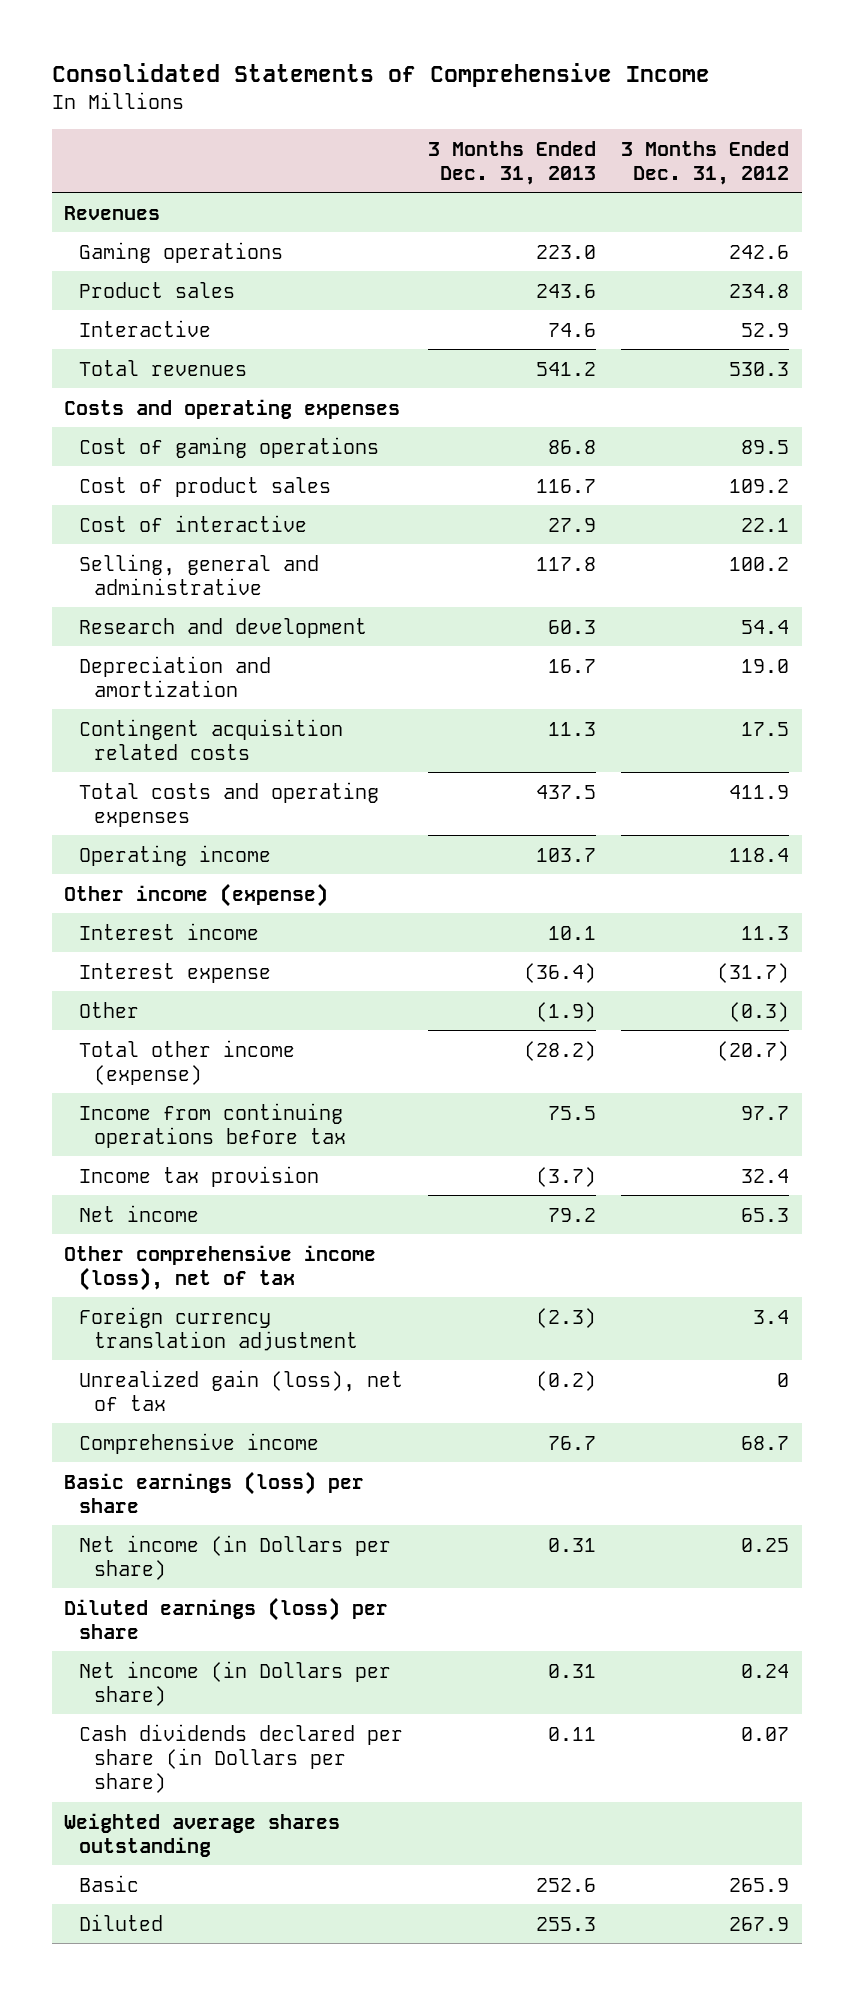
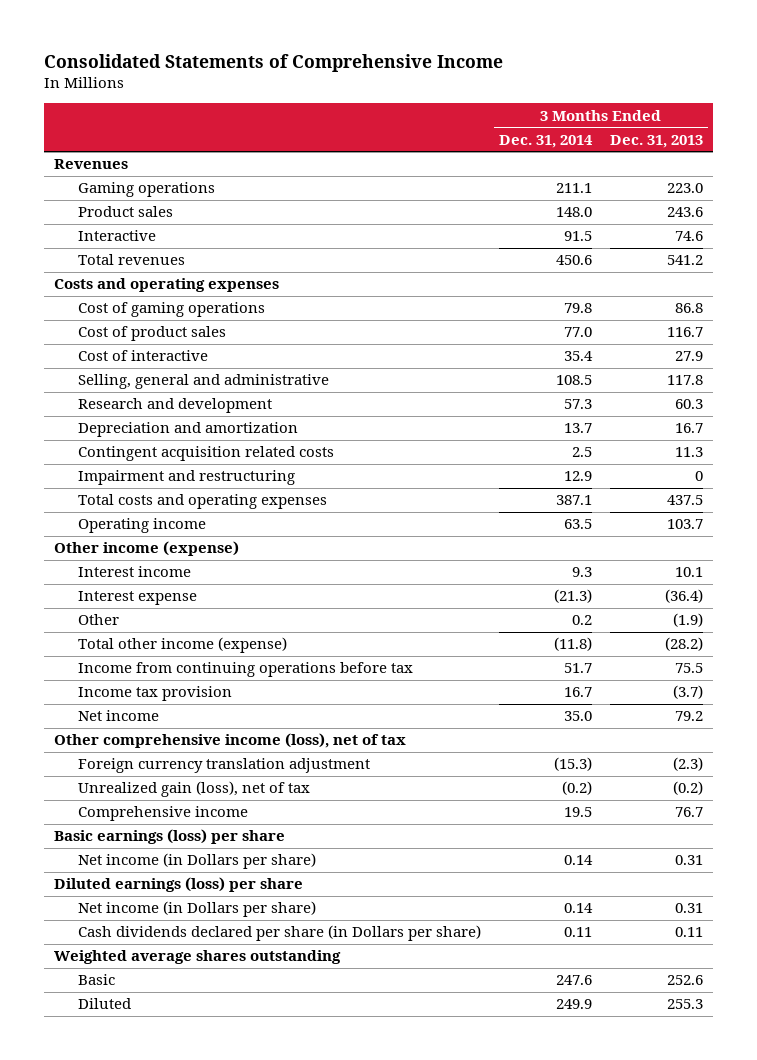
- | 3 Months Ended Dec. 31, 2013 | 3 Months Ended Dec. 31, 2012
+ | 3 Months Ended Dec. 31, 2014 | 3 Months Ended Dec. 31, 2013
+ Impairment and restructuring | 12.9 | 0

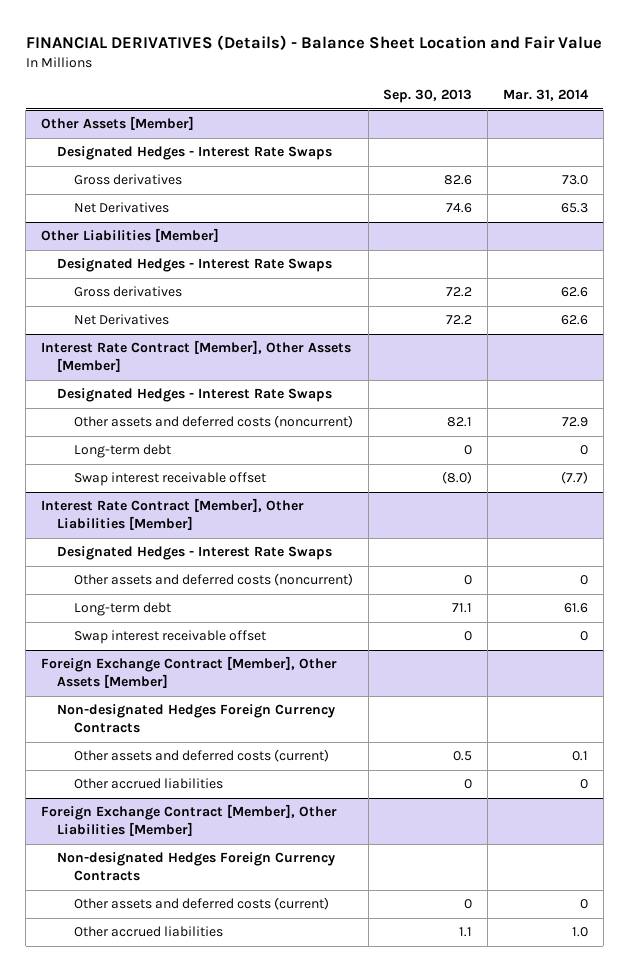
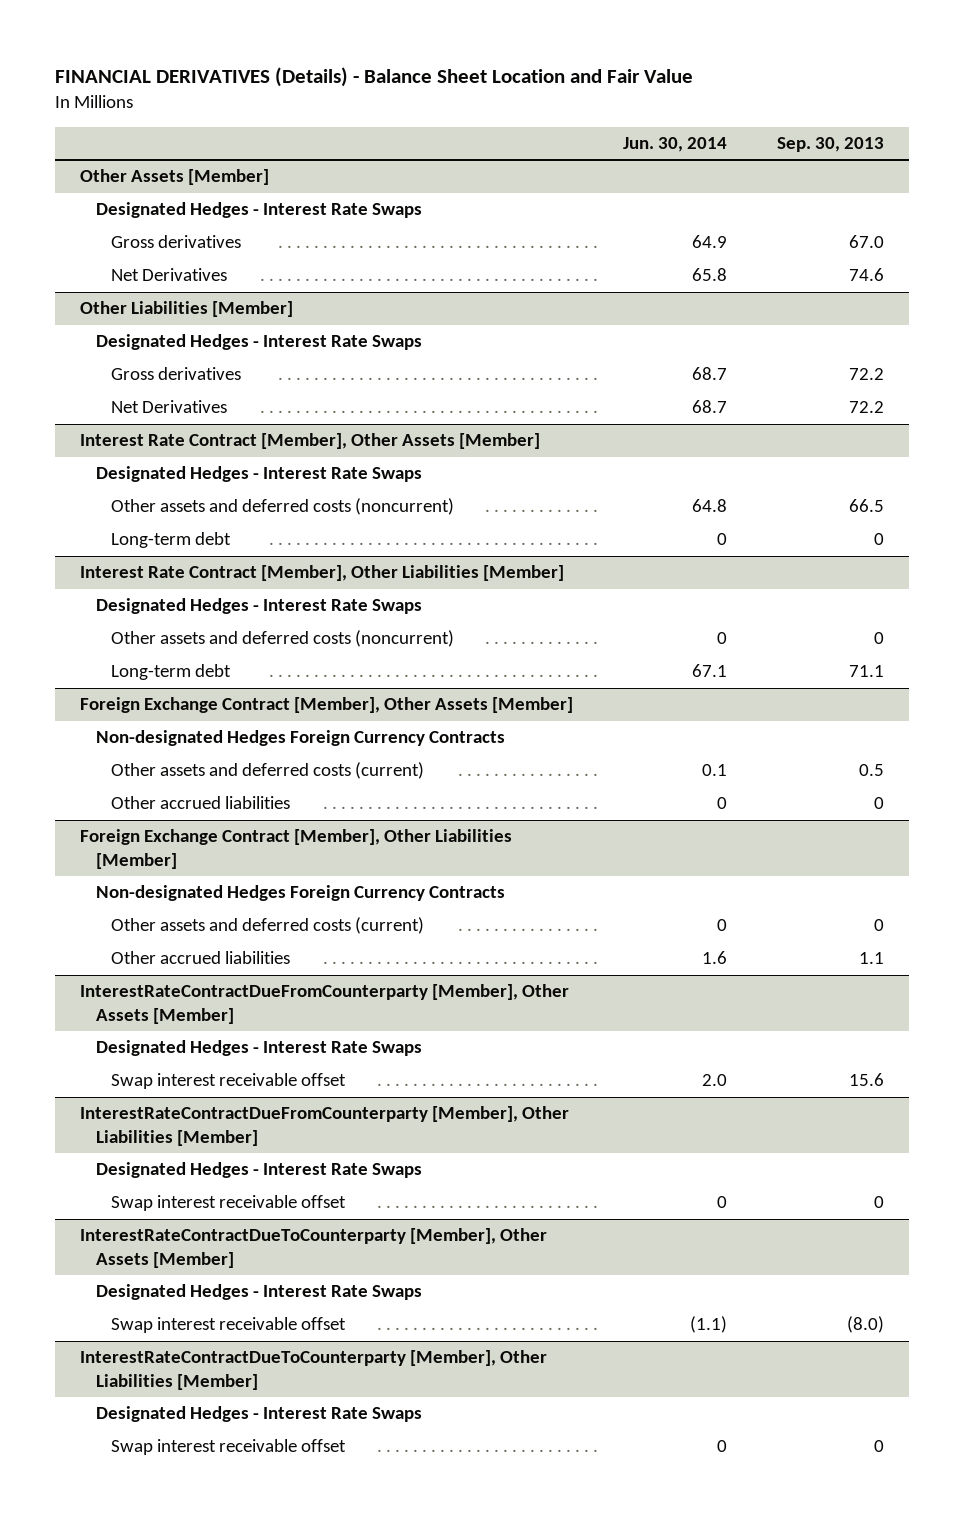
- | Sep. 30, 2013 | Mar. 31, 2014
+ | Jun. 30, 2014 | Sep. 30, 2013
@ Other Assets [Member]
- Gross derivatives | 82.6 | 73.0
+ Gross derivatives | 64.9 | 67.0
@ Interest Rate Contract [Member], Other Assets [Member]
- Other assets and deferred costs (noncurrent) | 82.1 | 72.9
+ Other assets and deferred costs (noncurrent) | 64.8 | 66.5
- Swap interest receivable offset | (8.0) | (7.7)
@ Interest Rate Contract [Member], Other Liabilities [Member]
- Swap interest receivable offset | 0 | 0
+ InterestRateContractDueFromCounterparty [Member], Other Assets [Member]
+ Designated Hedges - Interest Rate Swaps
+ Swap interest receivable offset | 2.0 | 15.6
+ InterestRateContractDueFromCounterparty [Member], Other Liabilities [Member]
+ Designated Hedges - Interest Rate Swaps
+ Swap interest receivable offset | 0 | 0
+ InterestRateContractDueToCounterparty [Member], Other Assets [Member]
+ Designated Hedges - Interest Rate Swaps
+ Swap interest receivable offset | (1.1) | (8.0)
+ InterestRateContractDueToCounterparty [Member], Other Liabilities [Member]
+ Designated Hedges - Interest Rate Swaps
+ Swap interest receivable offset | 0 | 0

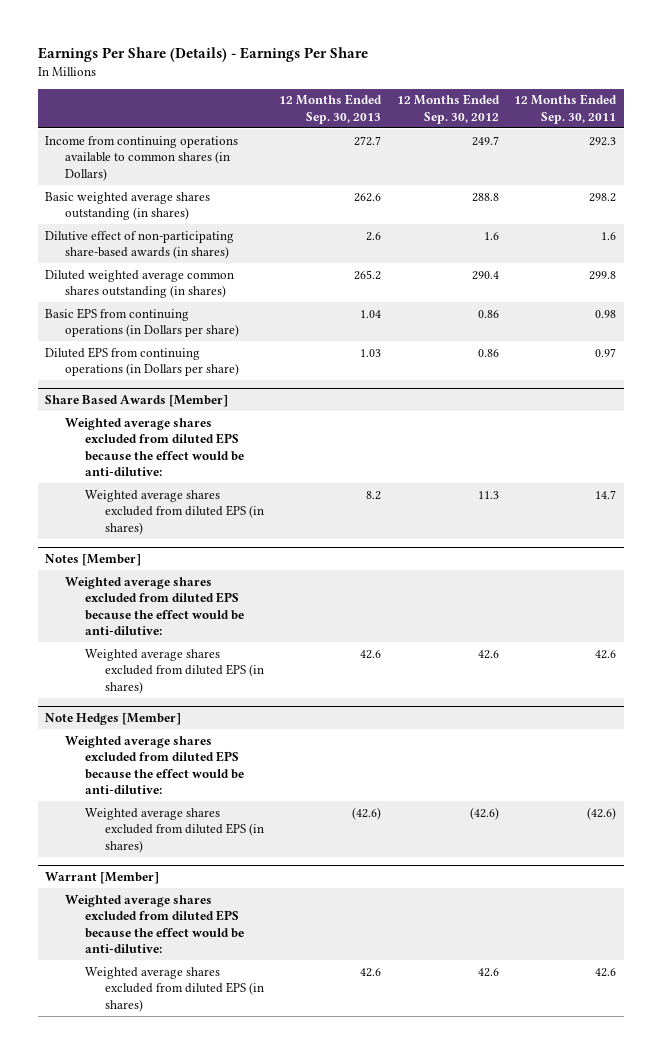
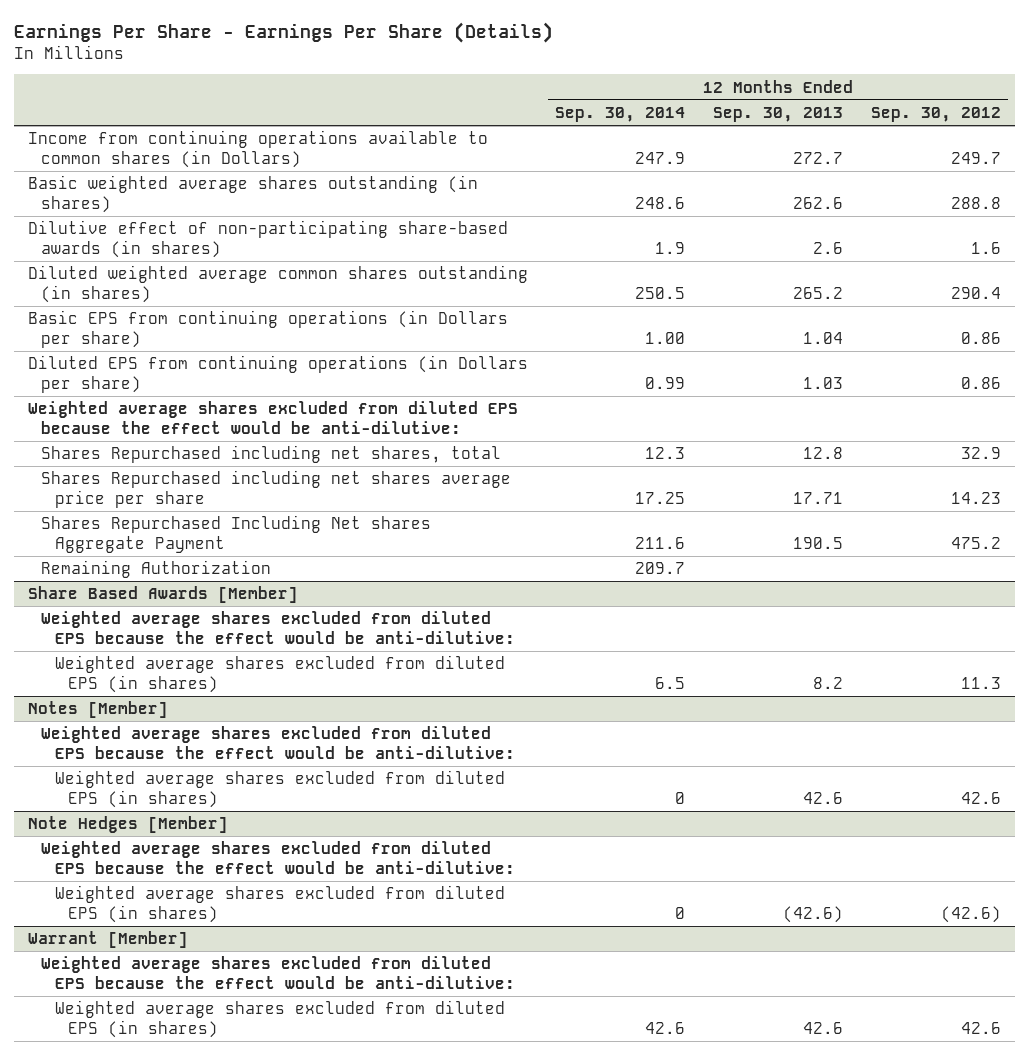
- Earnings Per Share (Details) - Earnings Per Share
+ Earnings Per Share - Earnings Per Share (Details)
- | 12 Months Ended Sep. 30, 2013 | 12 Months Ended Sep. 30, 2012 | 12 Months Ended Sep. 30, 2011
+ | 12 Months Ended Sep. 30, 2014 | 12 Months Ended Sep. 30, 2013 | 12 Months Ended Sep. 30, 2012
+ Weighted average shares excluded from diluted EPS because the effect would be anti-dilutive:
+ Shares Repurchased including net shares, total | 12.3 | 12.8 | 32.9
+ Shares Repurchased including net shares average price per share | 17.25 | 17.71 | 14.23
+ Shares Repurchased Including Net shares Aggregate Payment | 211.6 | 190.5 | 475.2
+ Remaining Authorization | 209.7 | |

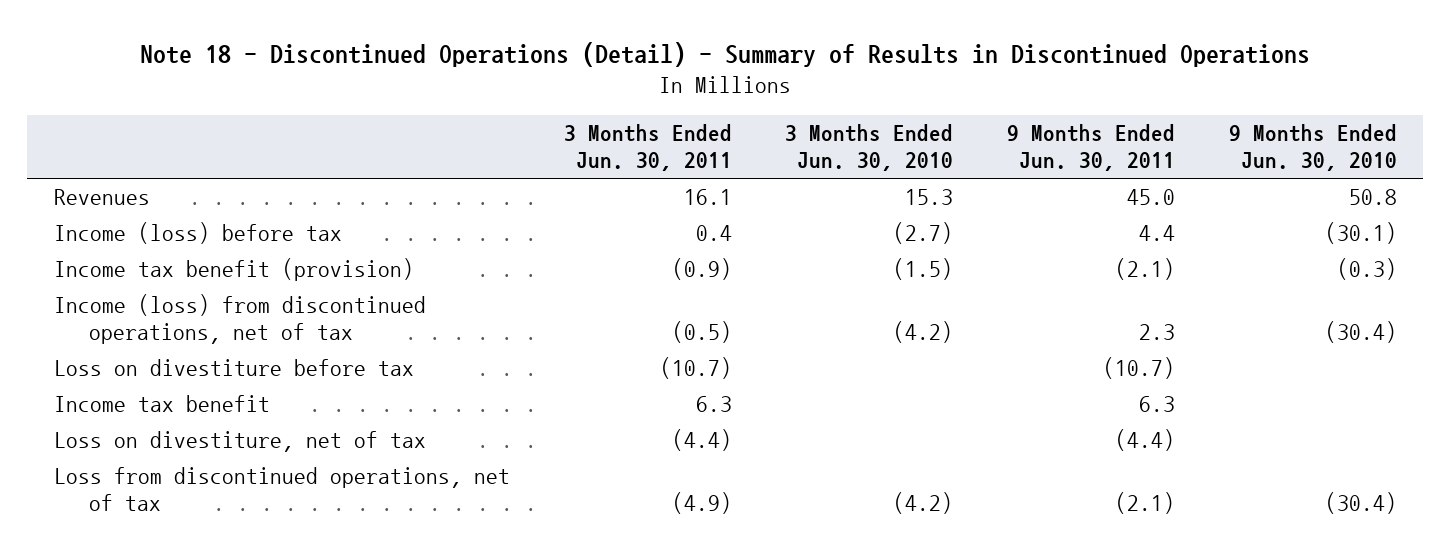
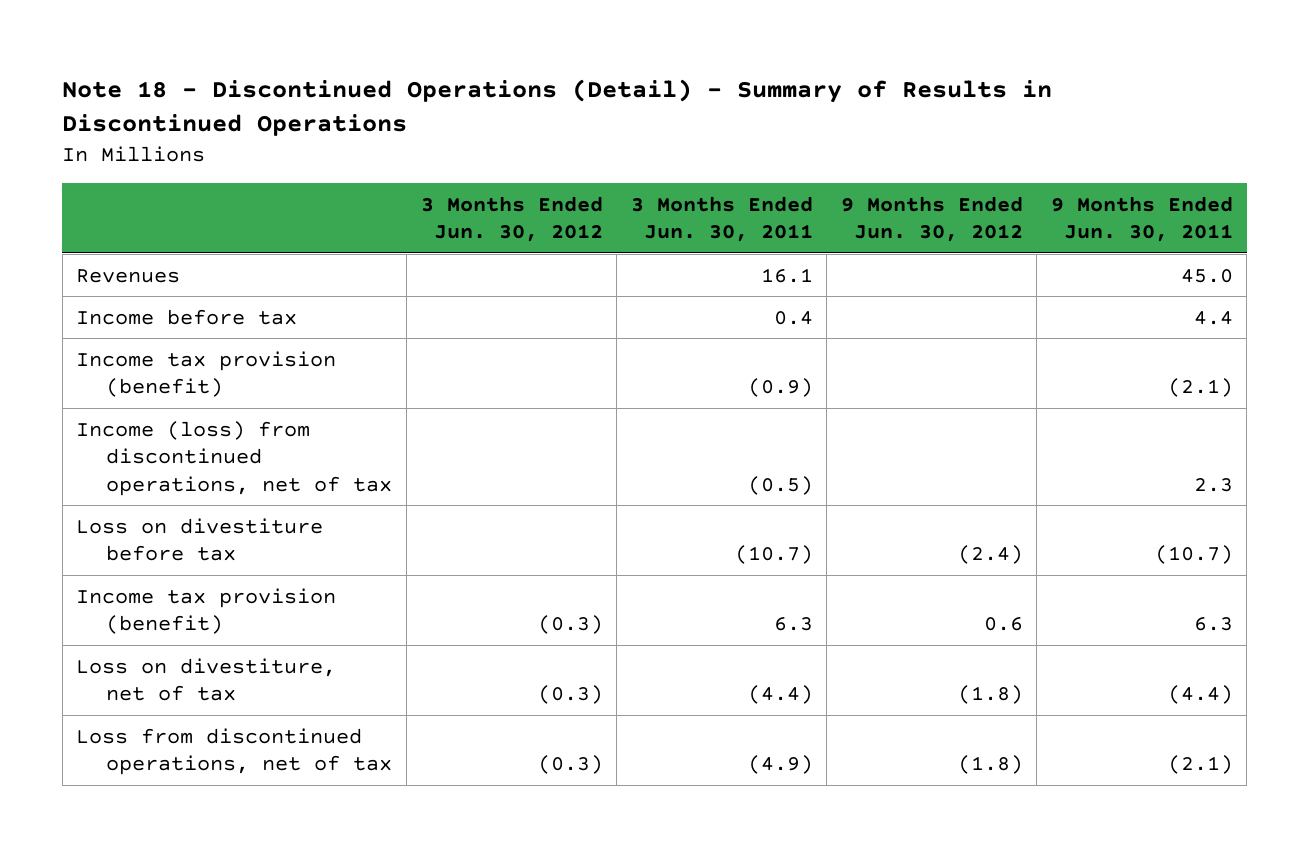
- | 3 Months Ended Jun. 30, 2011 | 3 Months Ended Jun. 30, 2010 | 9 Months Ended Jun. 30, 2011 | 9 Months Ended Jun. 30, 2010
+ | 3 Months Ended Jun. 30, 2012 | 3 Months Ended Jun. 30, 2011 | 9 Months Ended Jun. 30, 2012 | 9 Months Ended Jun. 30, 2011
- Income (loss) before tax | 0.4 | (2.7) | 4.4 | (30.1)
- Income tax benefit (provision) | (0.9) | (1.5) | (2.1) | (0.3)
+ Income before tax | | 0.4 | | 4.4
+ Income tax provision (benefit) | | (0.9) | | (2.1)
- Income tax benefit | 6.3 | | 6.3 |
+ Income tax provision (benefit) | (0.3) | 6.3 | 0.6 | 6.3

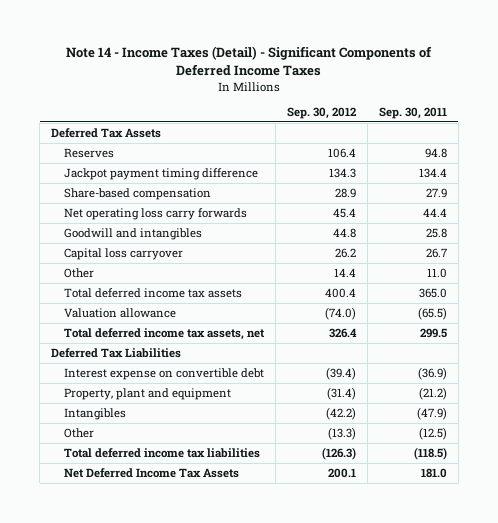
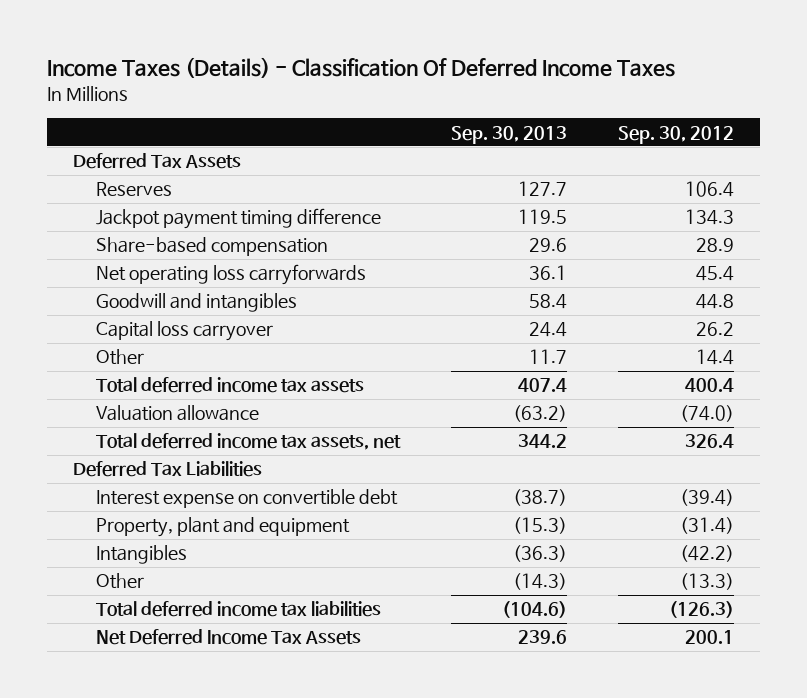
- Note 14 - Income Taxes (Detail) - Significant Components of Deferred Income Taxes
+ Income Taxes (Details) - Classification Of Deferred Income Taxes
- | Sep. 30, 2012 | Sep. 30, 2011
+ | Sep. 30, 2013 | Sep. 30, 2012
- Net operating loss carry forwards | 45.4 | 44.4
+ Net operating loss carryforwards | 36.1 | 45.4

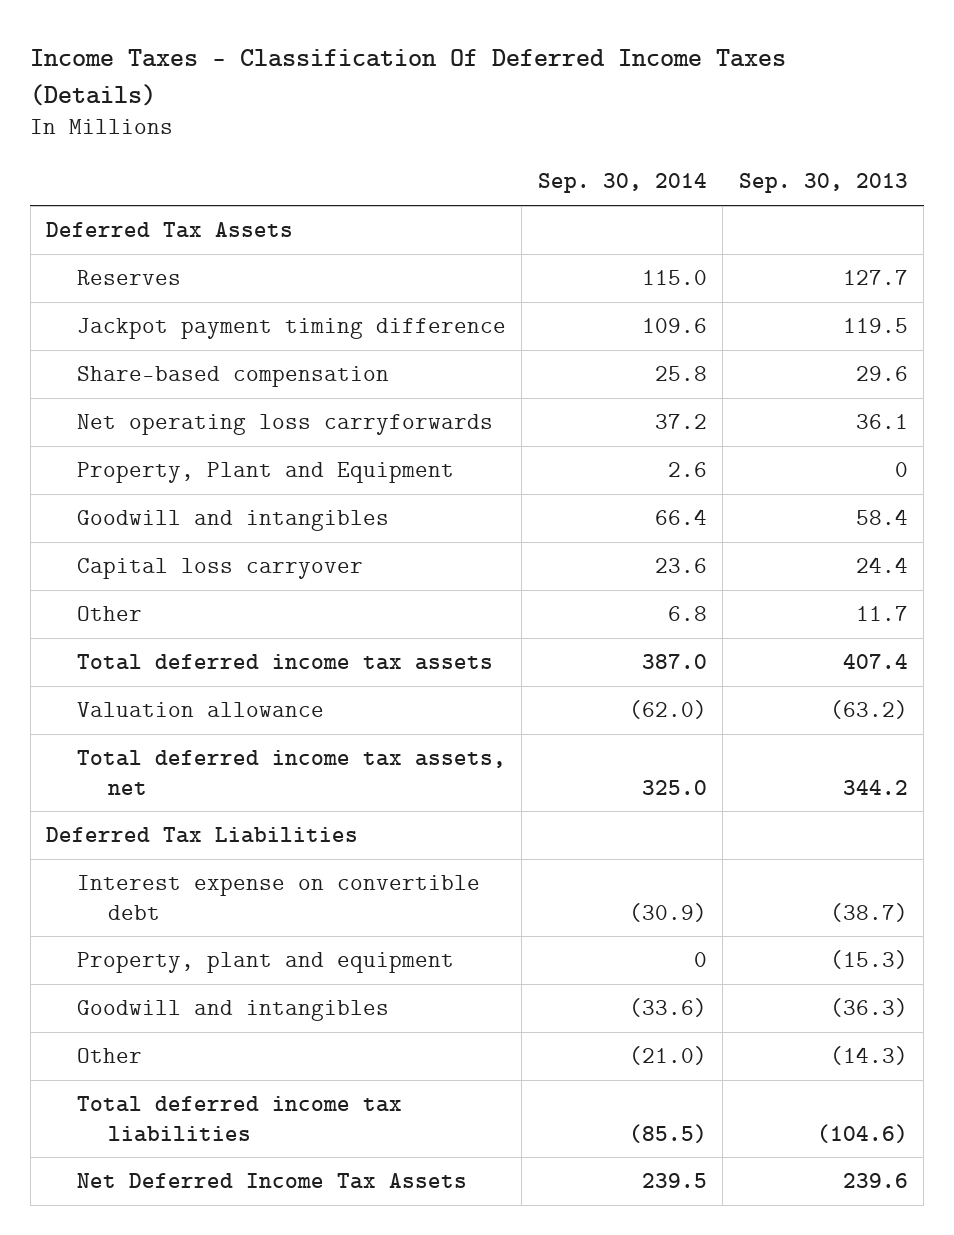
- Income Taxes (Details) - Classification Of Deferred Income Taxes
+ Income Taxes - Classification Of Deferred Income Taxes (Details)
- | Sep. 30, 2013 | Sep. 30, 2012
+ | Sep. 30, 2014 | Sep. 30, 2013
+ Property, Plant and Equipment | 2.6 | 0
- Intangibles | (36.3) | (42.2)
+ Goodwill and intangibles | (33.6) | (36.3)

